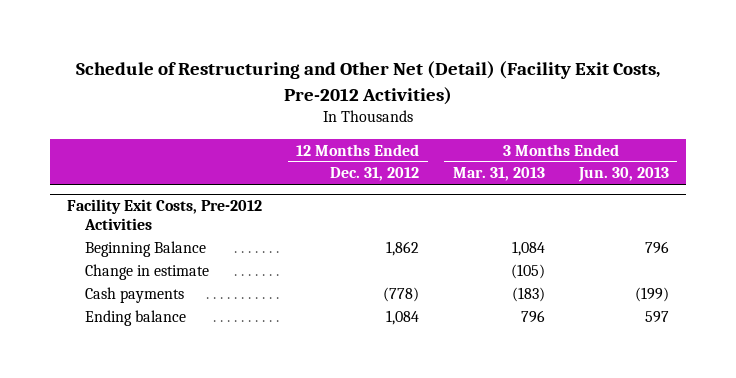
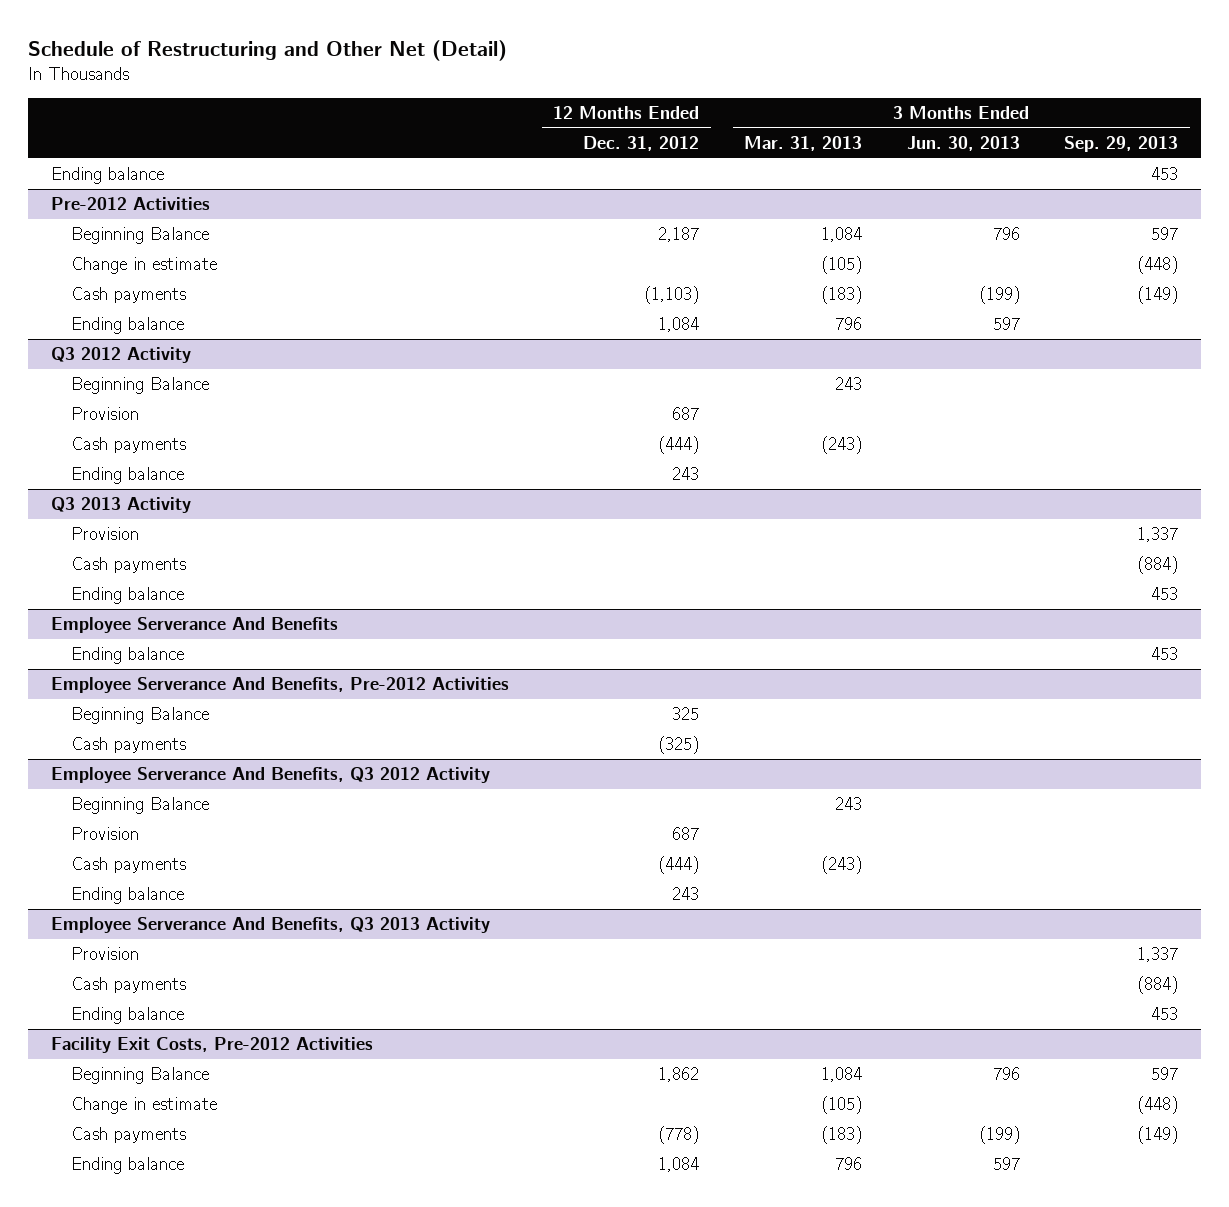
- Schedule of Restructuring and Other Net (Detail) (Facility Exit Costs, Pre-2012 Activities)
+ Schedule of Restructuring and Other Net (Detail)
- | 12 Months Ended Dec. 31, 2012 | 3 Months Ended Mar. 31, 2013 | 3 Months Ended Jun. 30, 2013
+ | 12 Months Ended Dec. 31, 2012 | 3 Months Ended Mar. 31, 2013 | 3 Months Ended Jun. 30, 2013 | 3 Months Ended Sep. 29, 2013
+ Ending balance | | | | 453
+ Pre-2012 Activities
+ Beginning Balance | 2,187 | 1,084 | 796 | 597
+ Change in estimate | | (105) | | (448)
+ Cash payments | (1,103) | (183) | (199) | (149)
+ Ending balance | 1,084 | 796 | 597 |
+ Q3 2012 Activity
+ Beginning Balance | | 243 | |
+ Provision | 687 | | |
+ Cash payments | (444) | (243) | |
+ Ending balance | 243 | | |
+ Q3 2013 Activity
+ Provision | | | | 1,337
+ Cash payments | | | | (884)
+ Ending balance | | | | 453
+ Employee Serverance And Benefits
+ Ending balance | | | | 453
+ Employee Serverance And Benefits, Pre-2012 Activities
+ Beginning Balance | 325 | | |
+ Cash payments | (325) | | |
+ Employee Serverance And Benefits, Q3 2012 Activity
+ Beginning Balance | | 243 | |
+ Provision | 687 | | |
+ Cash payments | (444) | (243) | |
+ Ending balance | 243 | | |
+ Employee Serverance And Benefits, Q3 2013 Activity
+ Provision | | | | 1,337
+ Cash payments | | | | (884)
+ Ending balance | | | | 453

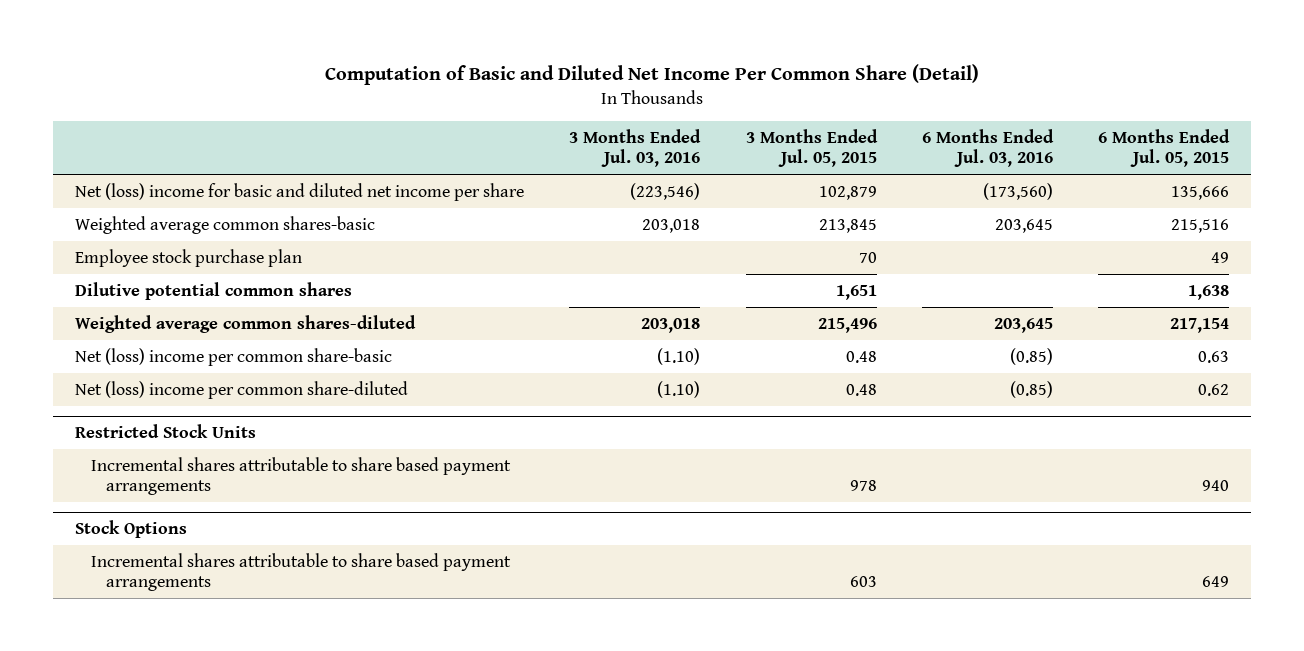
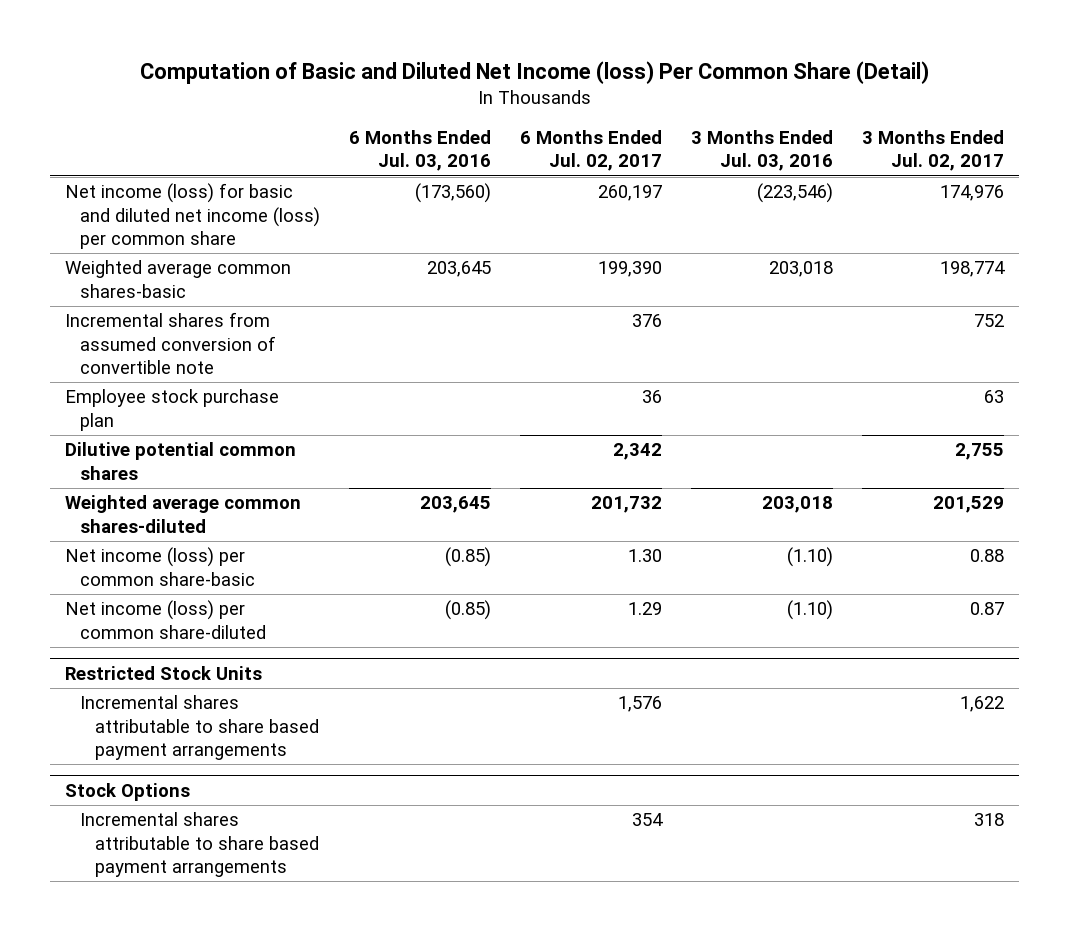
- Computation of Basic and Diluted Net Income Per Common Share (Detail)
+ Computation of Basic and Diluted Net Income (loss) Per Common Share (Detail)
- | 3 Months Ended Jul. 03, 2016 | 3 Months Ended Jul. 05, 2015 | 6 Months Ended Jul. 03, 2016 | 6 Months Ended Jul. 05, 2015
+ | 6 Months Ended Jul. 03, 2016 | 6 Months Ended Jul. 02, 2017 | 3 Months Ended Jul. 03, 2016 | 3 Months Ended Jul. 02, 2017
- Net (loss) income for basic and diluted net income per share | (223,546) | 102,879 | (173,560) | 135,666
+ Net income (loss) for basic and diluted net income (loss) per common share | (173,560) | 260,197 | (223,546) | 174,976
+ Incremental shares from assumed conversion of convertible note | | 376 | | 752
- Net (loss) income per common share-basic | (1.10) | 0.48 | (0.85) | 0.63
- Net (loss) income per common share-diluted | (1.10) | 0.48 | (0.85) | 0.62
+ Net income (loss) per common share-basic | (0.85) | 1.30 | (1.10) | 0.88
+ Net income (loss) per common share-diluted | (0.85) | 1.29 | (1.10) | 0.87

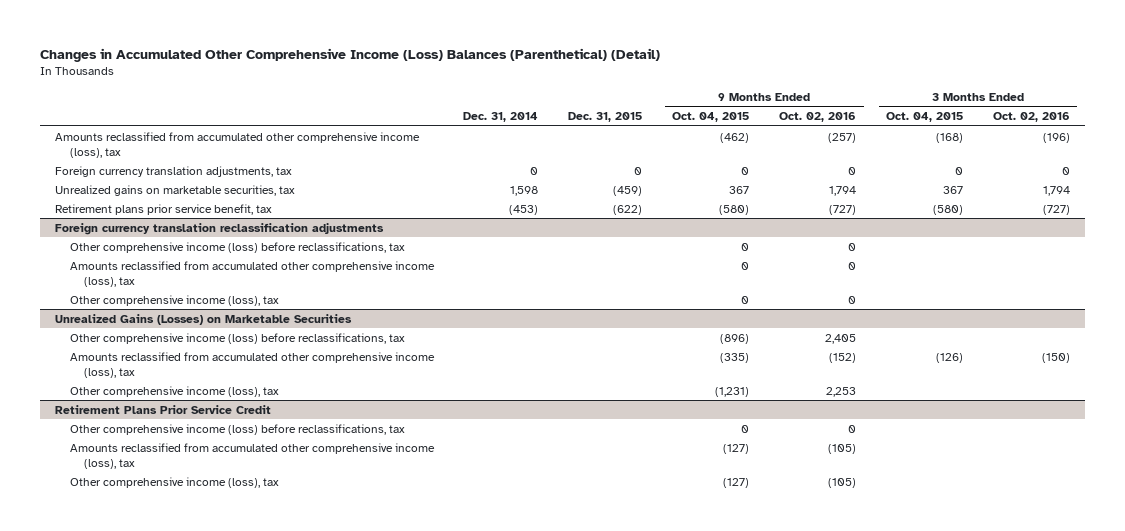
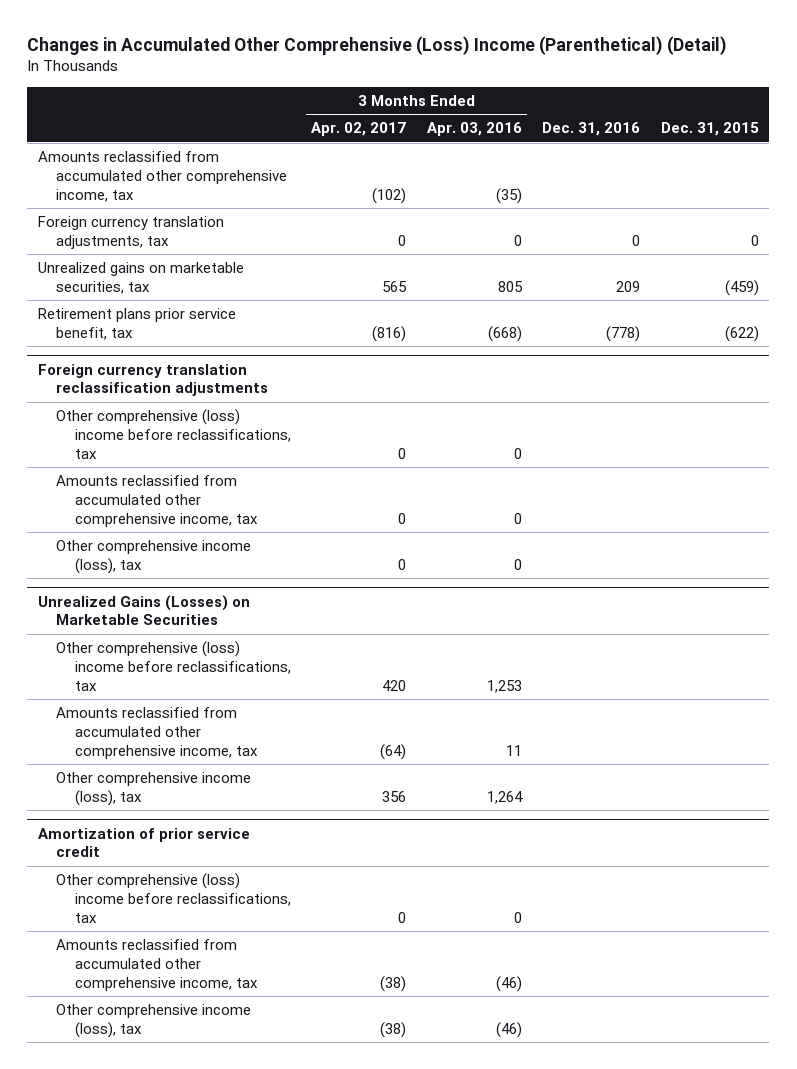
- Changes in Accumulated Other Comprehensive Income (Loss) Balances (Parenthetical) (Detail)
+ Changes in Accumulated Other Comprehensive (Loss) Income (Parenthetical) (Detail)
- | Dec. 31, 2014 | Dec. 31, 2015 | 9 Months Ended Oct. 04, 2015 | 9 Months Ended Oct. 02, 2016 | 3 Months Ended Oct. 04, 2015 | 3 Months Ended Oct. 02, 2016
+ | 3 Months Ended Apr. 02, 2017 | 3 Months Ended Apr. 03, 2016 | Dec. 31, 2016 | Dec. 31, 2015
- Amounts reclassified from accumulated other comprehensive income (loss), tax | | | (462) | (257) | (168) | (196)
+ Amounts reclassified from accumulated other comprehensive income, tax | (102) | (35) | |
@ Foreign currency translation reclassification adjustments
- Other comprehensive income (loss) before reclassifications, tax | | | 0 | 0 | |
- Amounts reclassified from accumulated other comprehensive income (loss), tax | | | 0 | 0 | |
+ Other comprehensive (loss) income before reclassifications, tax | 0 | 0 | |
+ Amounts reclassified from accumulated other comprehensive income, tax | 0 | 0 | |
@ Unrealized Gains (Losses) on Marketable Securities
- Other comprehensive income (loss) before reclassifications, tax | | | (896) | 2,405 | |
- Amounts reclassified from accumulated other comprehensive income (loss), tax | | | (335) | (152) | (126) | (150)
+ Other comprehensive (loss) income before reclassifications, tax | 420 | 1,253 | |
+ Amounts reclassified from accumulated other comprehensive income, tax | (64) | 11 | |
- Retirement Plans Prior Service Credit
- Other comprehensive income (loss) before reclassifications, tax | | | 0 | 0 | |
- Amounts reclassified from accumulated other comprehensive income (loss), tax | | | (127) | (105) | |
- Other comprehensive income (loss), tax | | | (127) | (105) | |
+ Amortization of prior service credit
+ Other comprehensive (loss) income before reclassifications, tax | 0 | 0 | |
+ Amounts reclassified from accumulated other comprehensive income, tax | (38) | (46) | |
+ Other comprehensive income (loss), tax | (38) | (46) | |

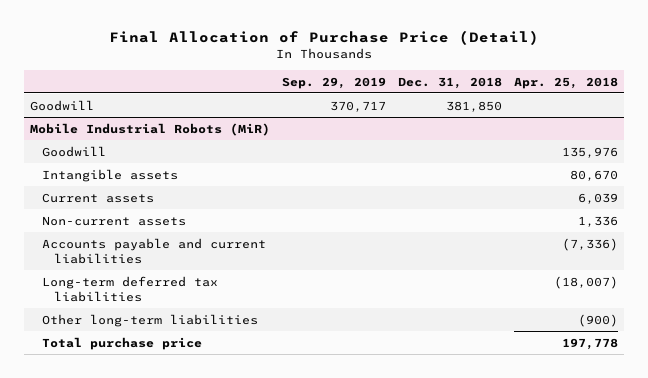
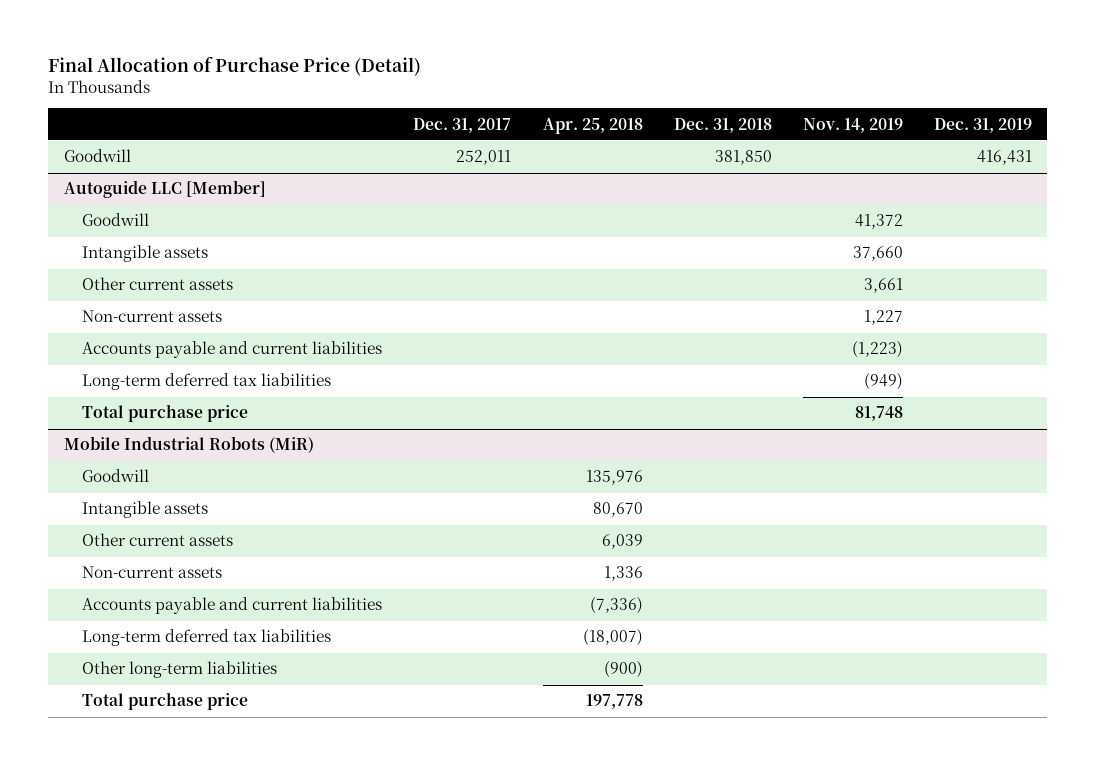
- | Sep. 29, 2019 | Dec. 31, 2018 | Apr. 25, 2018
+ | Dec. 31, 2017 | Apr. 25, 2018 | Dec. 31, 2018 | Nov. 14, 2019 | Dec. 31, 2019
+ Autoguide LLC [Member]
+ Goodwill | | | | 41,372 |
+ Intangible assets | | | | 37,660 |
+ Other current assets | | | | 3,661 |
+ Non-current assets | | | | 1,227 |
+ Accounts payable and current liabilities | | | | (1,223) |
+ Long-term deferred tax liabilities | | | | (949) |
+ Total purchase price | | | | 81,748 |
@ Mobile Industrial Robots (MiR)
- Current assets | | | 6,039
+ Other current assets | | 6,039 | | |

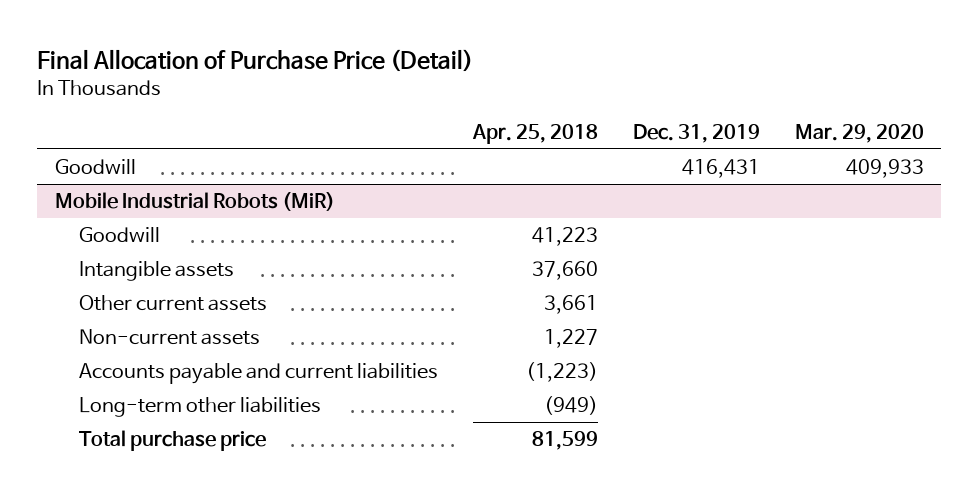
- | Dec. 31, 2017 | Apr. 25, 2018 | Dec. 31, 2018 | Nov. 14, 2019 | Dec. 31, 2019
+ | Apr. 25, 2018 | Dec. 31, 2019 | Mar. 29, 2020
- Autoguide LLC [Member]
- Goodwill | | | | 41,372 |
- Intangible assets | | | | 37,660 |
- Other current assets | | | | 3,661 |
- Non-current assets | | | | 1,227 |
- Accounts payable and current liabilities | | | | (1,223) |
- Long-term deferred tax liabilities | | | | (949) |
- Total purchase price | | | | 81,748 |
@ Mobile Industrial Robots (MiR)
- Goodwill | | 135,976 | | |
- Intangible assets | | 80,670 | | |
- Other current assets | | 6,039 | | |
- Non-current assets | | 1,336 | | |
- Accounts payable and current liabilities | | (7,336) | | |
- Long-term deferred tax liabilities | | (18,007) | | |
- Other long-term liabilities | | (900) | | |
- Total purchase price | | 197,778 | | |
+ Goodwill | 41,223 | |
+ Intangible assets | 37,660 | |
+ Other current assets | 3,661 | |
+ Non-current assets | 1,227 | |
+ Accounts payable and current liabilities | (1,223) | |
+ Long-term other liabilities | (949) | |
+ Total purchase price | 81,599 | |

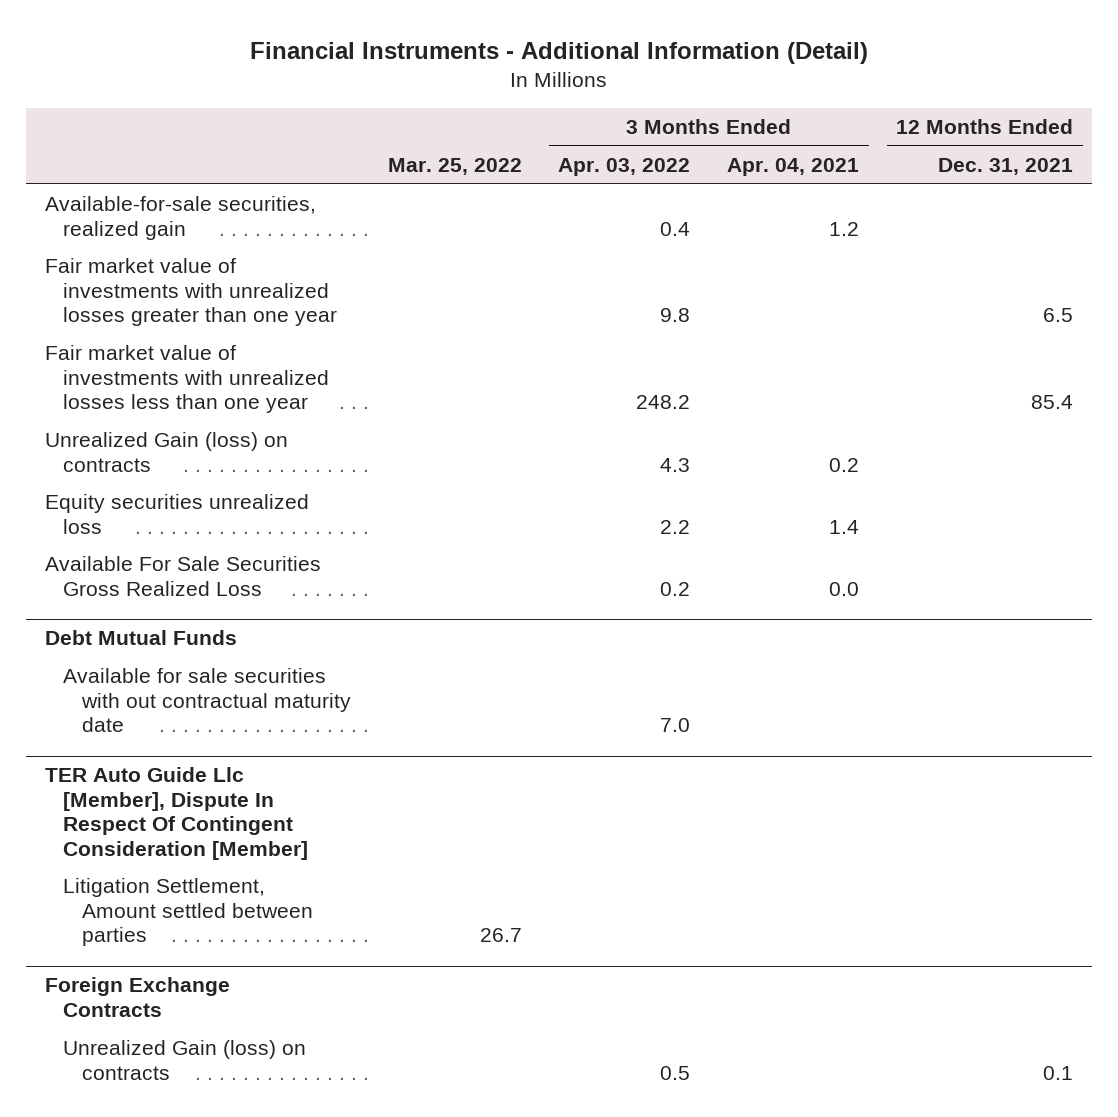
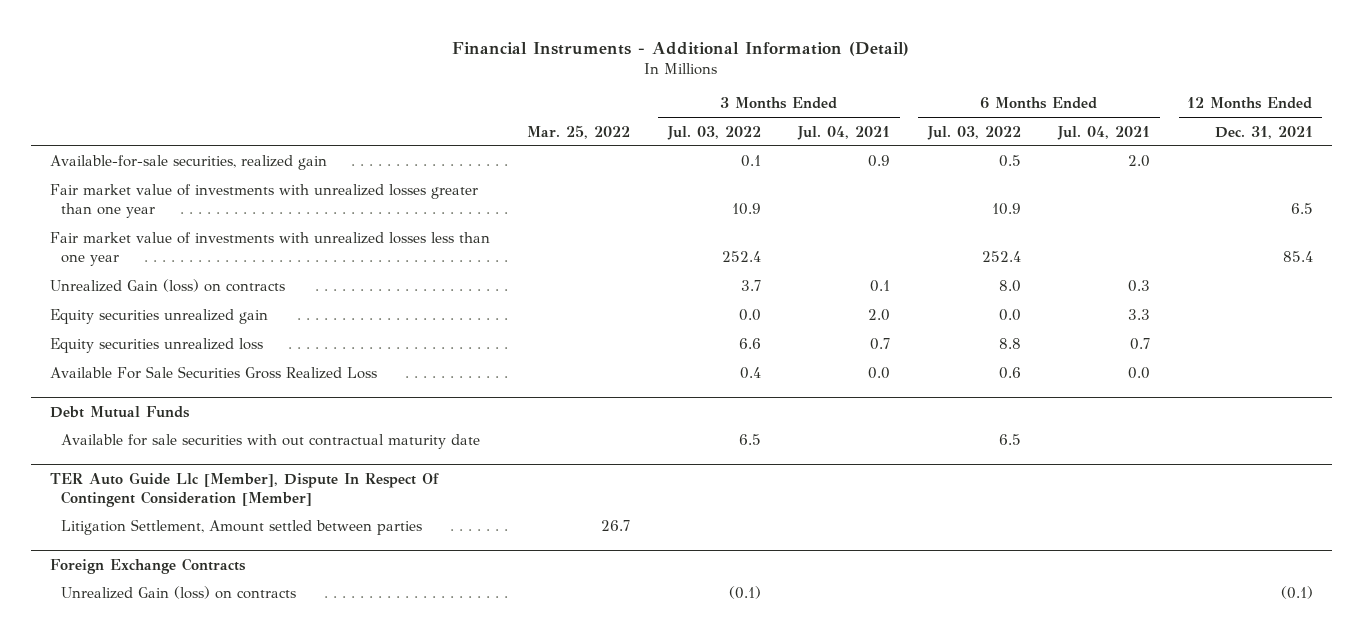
- | Mar. 25, 2022 | 3 Months Ended Apr. 03, 2022 | 3 Months Ended Apr. 04, 2021 | 12 Months Ended Dec. 31, 2021
+ | Mar. 25, 2022 | 3 Months Ended Jul. 03, 2022 | 3 Months Ended Jul. 04, 2021 | 6 Months Ended Jul. 03, 2022 | 6 Months Ended Jul. 04, 2021 | 12 Months Ended Dec. 31, 2021
+ Equity securities unrealized gain | | 0.0 | 2.0 | 0.0 | 3.3 |
@ Foreign Exchange Contracts
- Unrealized Gain (loss) on contracts | | 0.5 | | 0.1
+ Unrealized Gain (loss) on contracts | | (0.1) | | | | (0.1)

